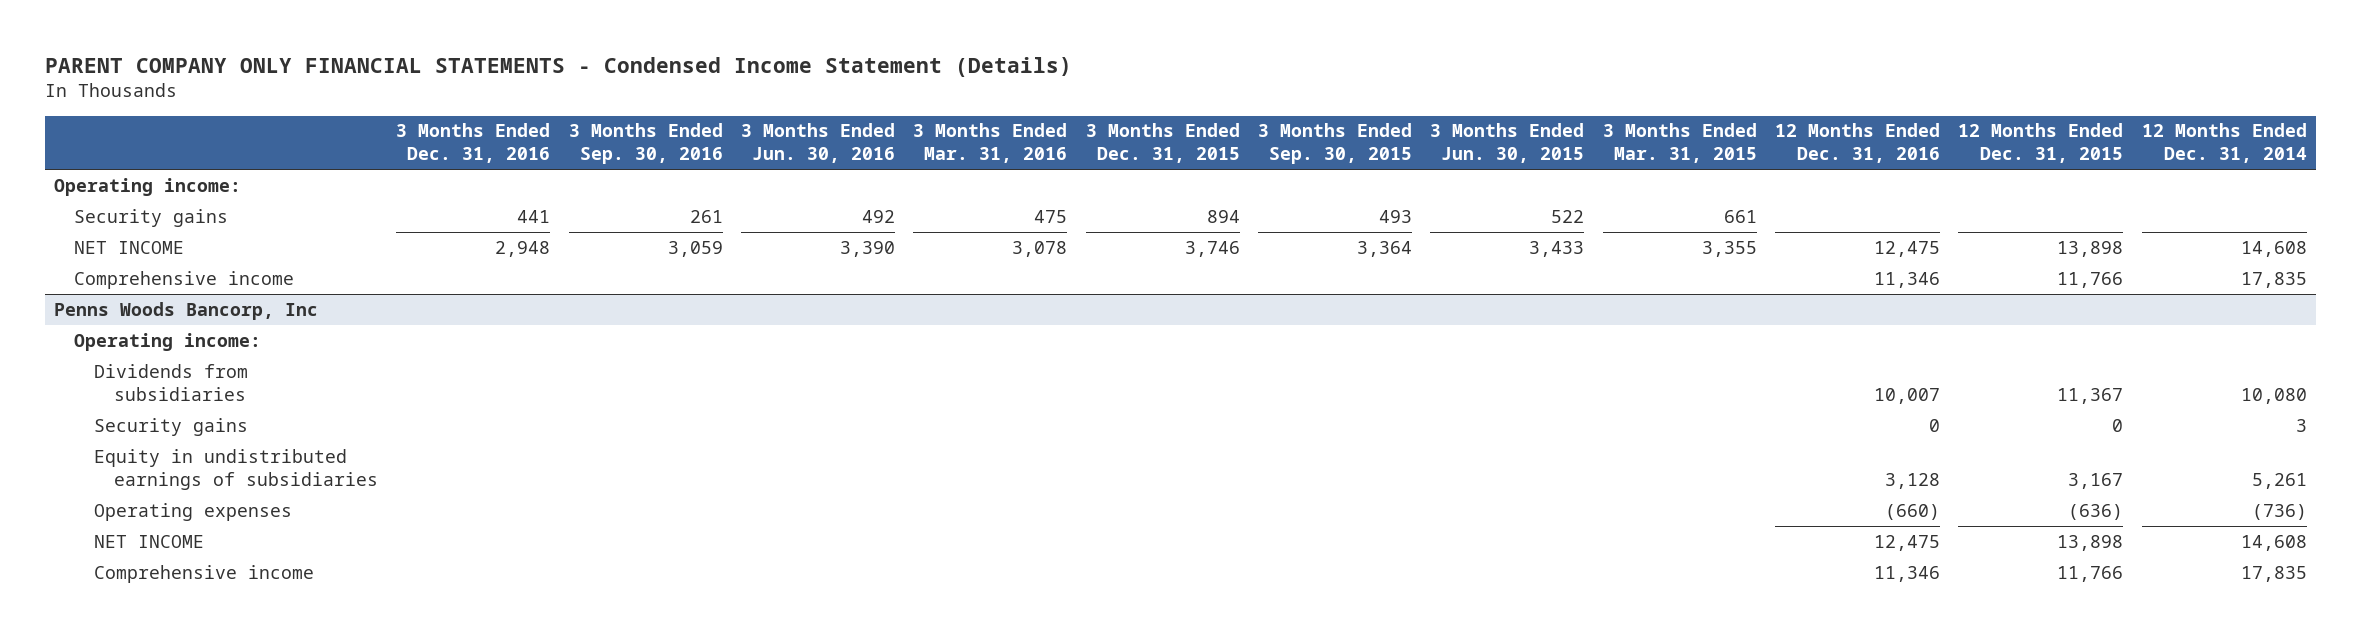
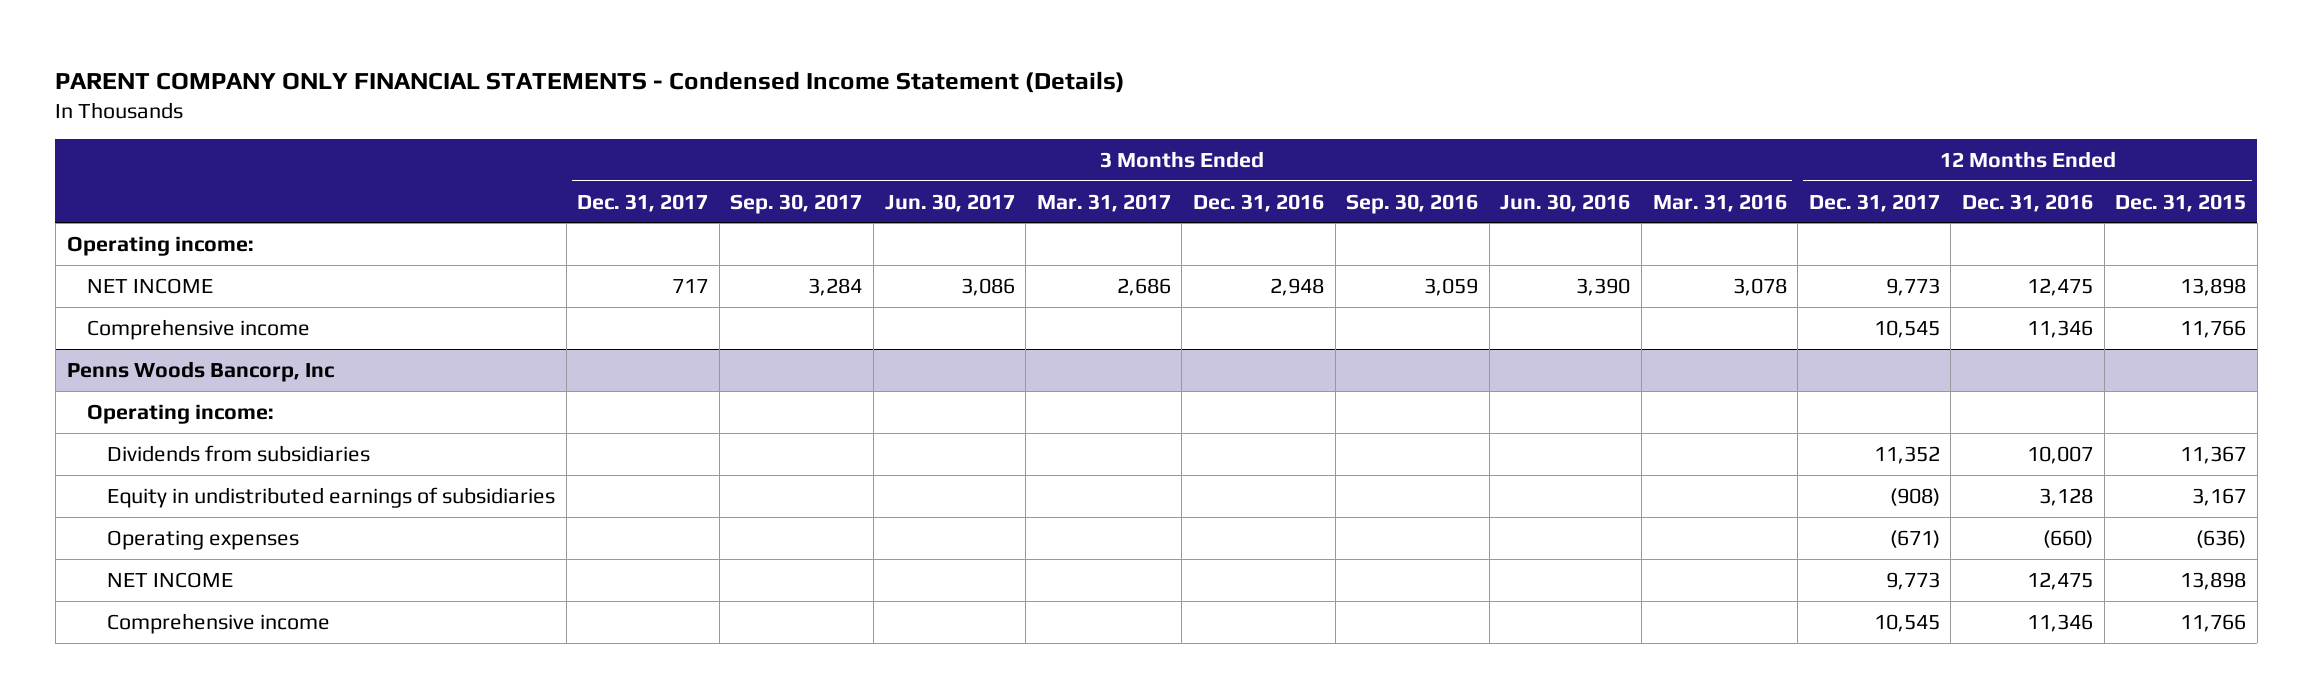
- | 3 Months Ended Dec. 31, 2016 | 3 Months Ended Sep. 30, 2016 | 3 Months Ended Jun. 30, 2016 | 3 Months Ended Mar. 31, 2016 | 3 Months Ended Dec. 31, 2015 | 3 Months Ended Sep. 30, 2015 | 3 Months Ended Jun. 30, 2015 | 3 Months Ended Mar. 31, 2015 | 12 Months Ended Dec. 31, 2016 | 12 Months Ended Dec. 31, 2015 | 12 Months Ended Dec. 31, 2014
+ | 3 Months Ended Dec. 31, 2017 | 3 Months Ended Sep. 30, 2017 | 3 Months Ended Jun. 30, 2017 | 3 Months Ended Mar. 31, 2017 | 3 Months Ended Dec. 31, 2016 | 3 Months Ended Sep. 30, 2016 | 3 Months Ended Jun. 30, 2016 | 3 Months Ended Mar. 31, 2016 | 12 Months Ended Dec. 31, 2017 | 12 Months Ended Dec. 31, 2016 | 12 Months Ended Dec. 31, 2015
- Security gains | 441 | 261 | 492 | 475 | 894 | 493 | 522 | 661 | | |
@ Penns Woods Bancorp, Inc
- Security gains | | | | | | | | | 0 | 0 | 3

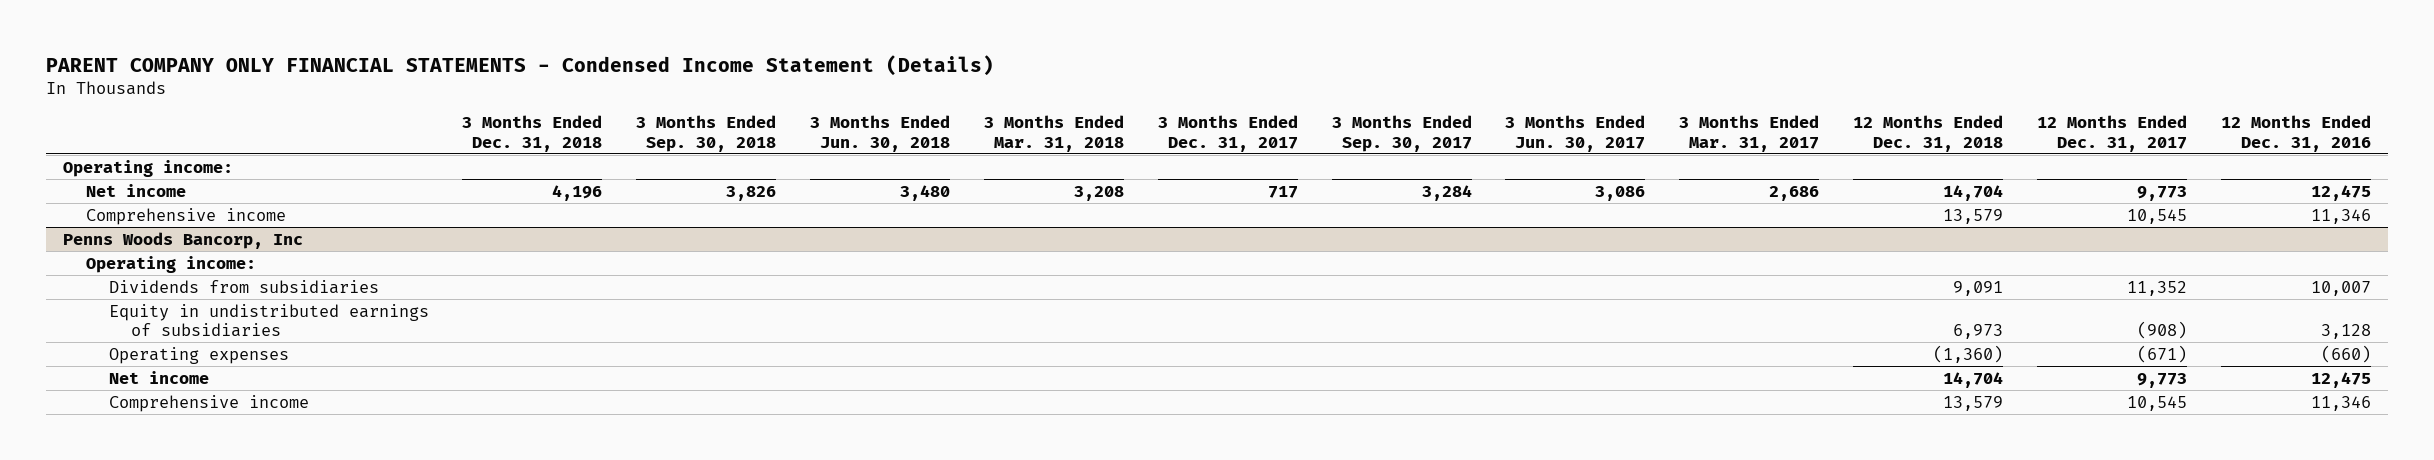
- | 3 Months Ended Dec. 31, 2017 | 3 Months Ended Sep. 30, 2017 | 3 Months Ended Jun. 30, 2017 | 3 Months Ended Mar. 31, 2017 | 3 Months Ended Dec. 31, 2016 | 3 Months Ended Sep. 30, 2016 | 3 Months Ended Jun. 30, 2016 | 3 Months Ended Mar. 31, 2016 | 12 Months Ended Dec. 31, 2017 | 12 Months Ended Dec. 31, 2016 | 12 Months Ended Dec. 31, 2015
+ | 3 Months Ended Dec. 31, 2018 | 3 Months Ended Sep. 30, 2018 | 3 Months Ended Jun. 30, 2018 | 3 Months Ended Mar. 31, 2018 | 3 Months Ended Dec. 31, 2017 | 3 Months Ended Sep. 30, 2017 | 3 Months Ended Jun. 30, 2017 | 3 Months Ended Mar. 31, 2017 | 12 Months Ended Dec. 31, 2018 | 12 Months Ended Dec. 31, 2017 | 12 Months Ended Dec. 31, 2016
- NET INCOME | 717 | 3,284 | 3,086 | 2,686 | 2,948 | 3,059 | 3,390 | 3,078 | 9,773 | 12,475 | 13,898
+ Net income | 4,196 | 3,826 | 3,480 | 3,208 | 717 | 3,284 | 3,086 | 2,686 | 14,704 | 9,773 | 12,475
@ Penns Woods Bancorp, Inc
- NET INCOME | | | | | | | | | 9,773 | 12,475 | 13,898
+ Net income | | | | | | | | | 14,704 | 9,773 | 12,475

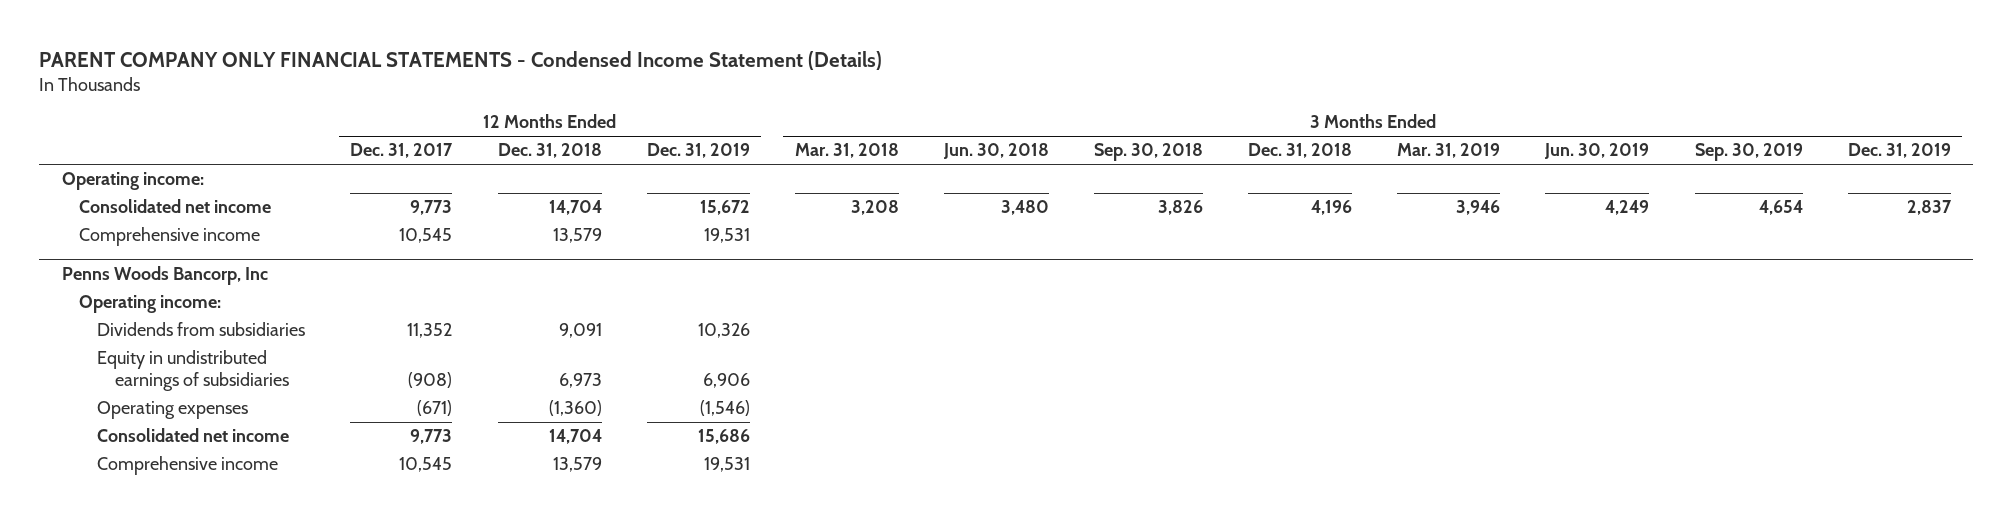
- | 3 Months Ended Dec. 31, 2018 | 3 Months Ended Sep. 30, 2018 | 3 Months Ended Jun. 30, 2018 | 3 Months Ended Mar. 31, 2018 | 3 Months Ended Dec. 31, 2017 | 3 Months Ended Sep. 30, 2017 | 3 Months Ended Jun. 30, 2017 | 3 Months Ended Mar. 31, 2017 | 12 Months Ended Dec. 31, 2018 | 12 Months Ended Dec. 31, 2017 | 12 Months Ended Dec. 31, 2016
+ | 12 Months Ended Dec. 31, 2017 | 12 Months Ended Dec. 31, 2018 | 12 Months Ended Dec. 31, 2019 | 3 Months Ended Mar. 31, 2018 | 3 Months Ended Jun. 30, 2018 | 3 Months Ended Sep. 30, 2018 | 3 Months Ended Dec. 31, 2018 | 3 Months Ended Mar. 31, 2019 | 3 Months Ended Jun. 30, 2019 | 3 Months Ended Sep. 30, 2019 | 3 Months Ended Dec. 31, 2019
- Net income | 4,196 | 3,826 | 3,480 | 3,208 | 717 | 3,284 | 3,086 | 2,686 | 14,704 | 9,773 | 12,475
+ Consolidated net income | 9,773 | 14,704 | 15,672 | 3,208 | 3,480 | 3,826 | 4,196 | 3,946 | 4,249 | 4,654 | 2,837
@ Penns Woods Bancorp, Inc
- Net income | | | | | | | | | 14,704 | 9,773 | 12,475
+ Consolidated net income | 9,773 | 14,704 | 15,686 | | | | | | | |

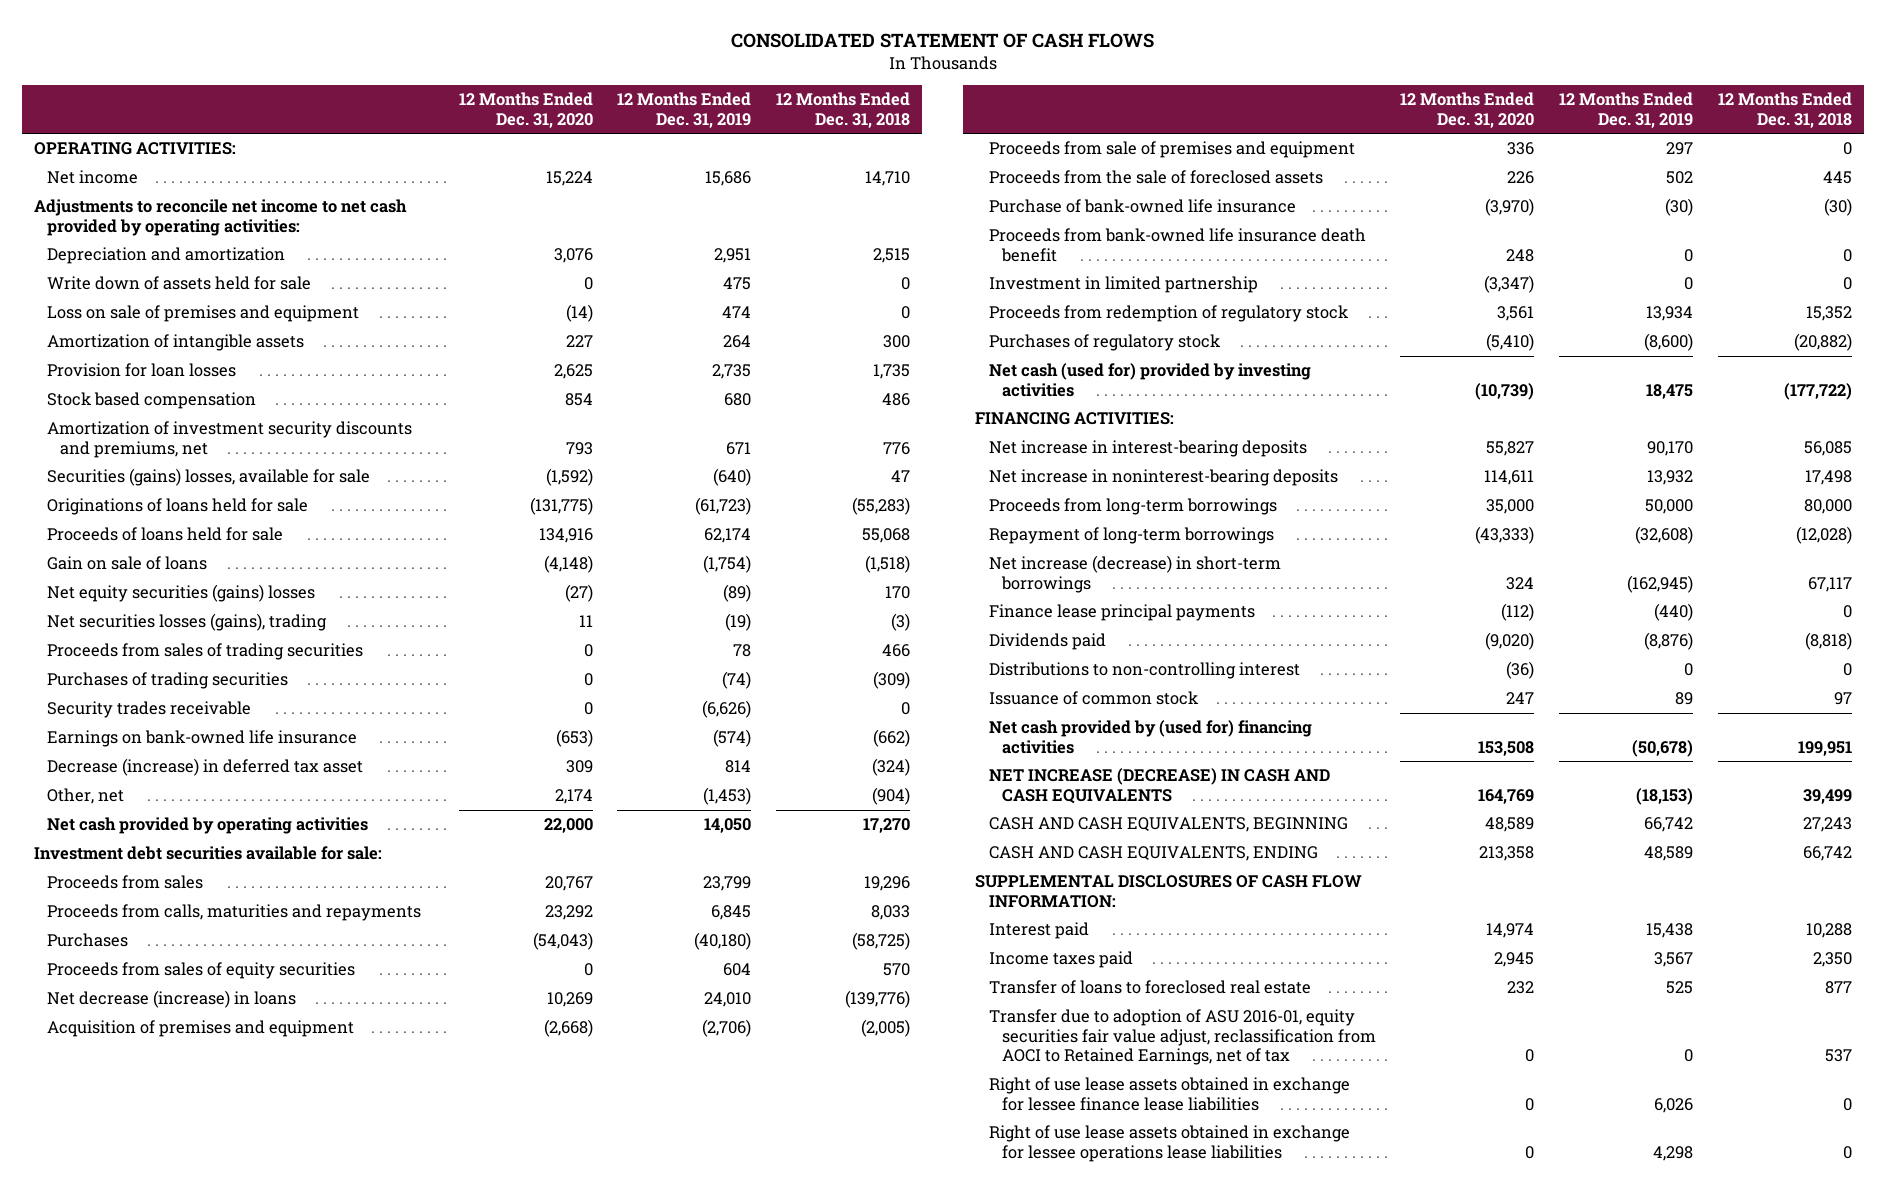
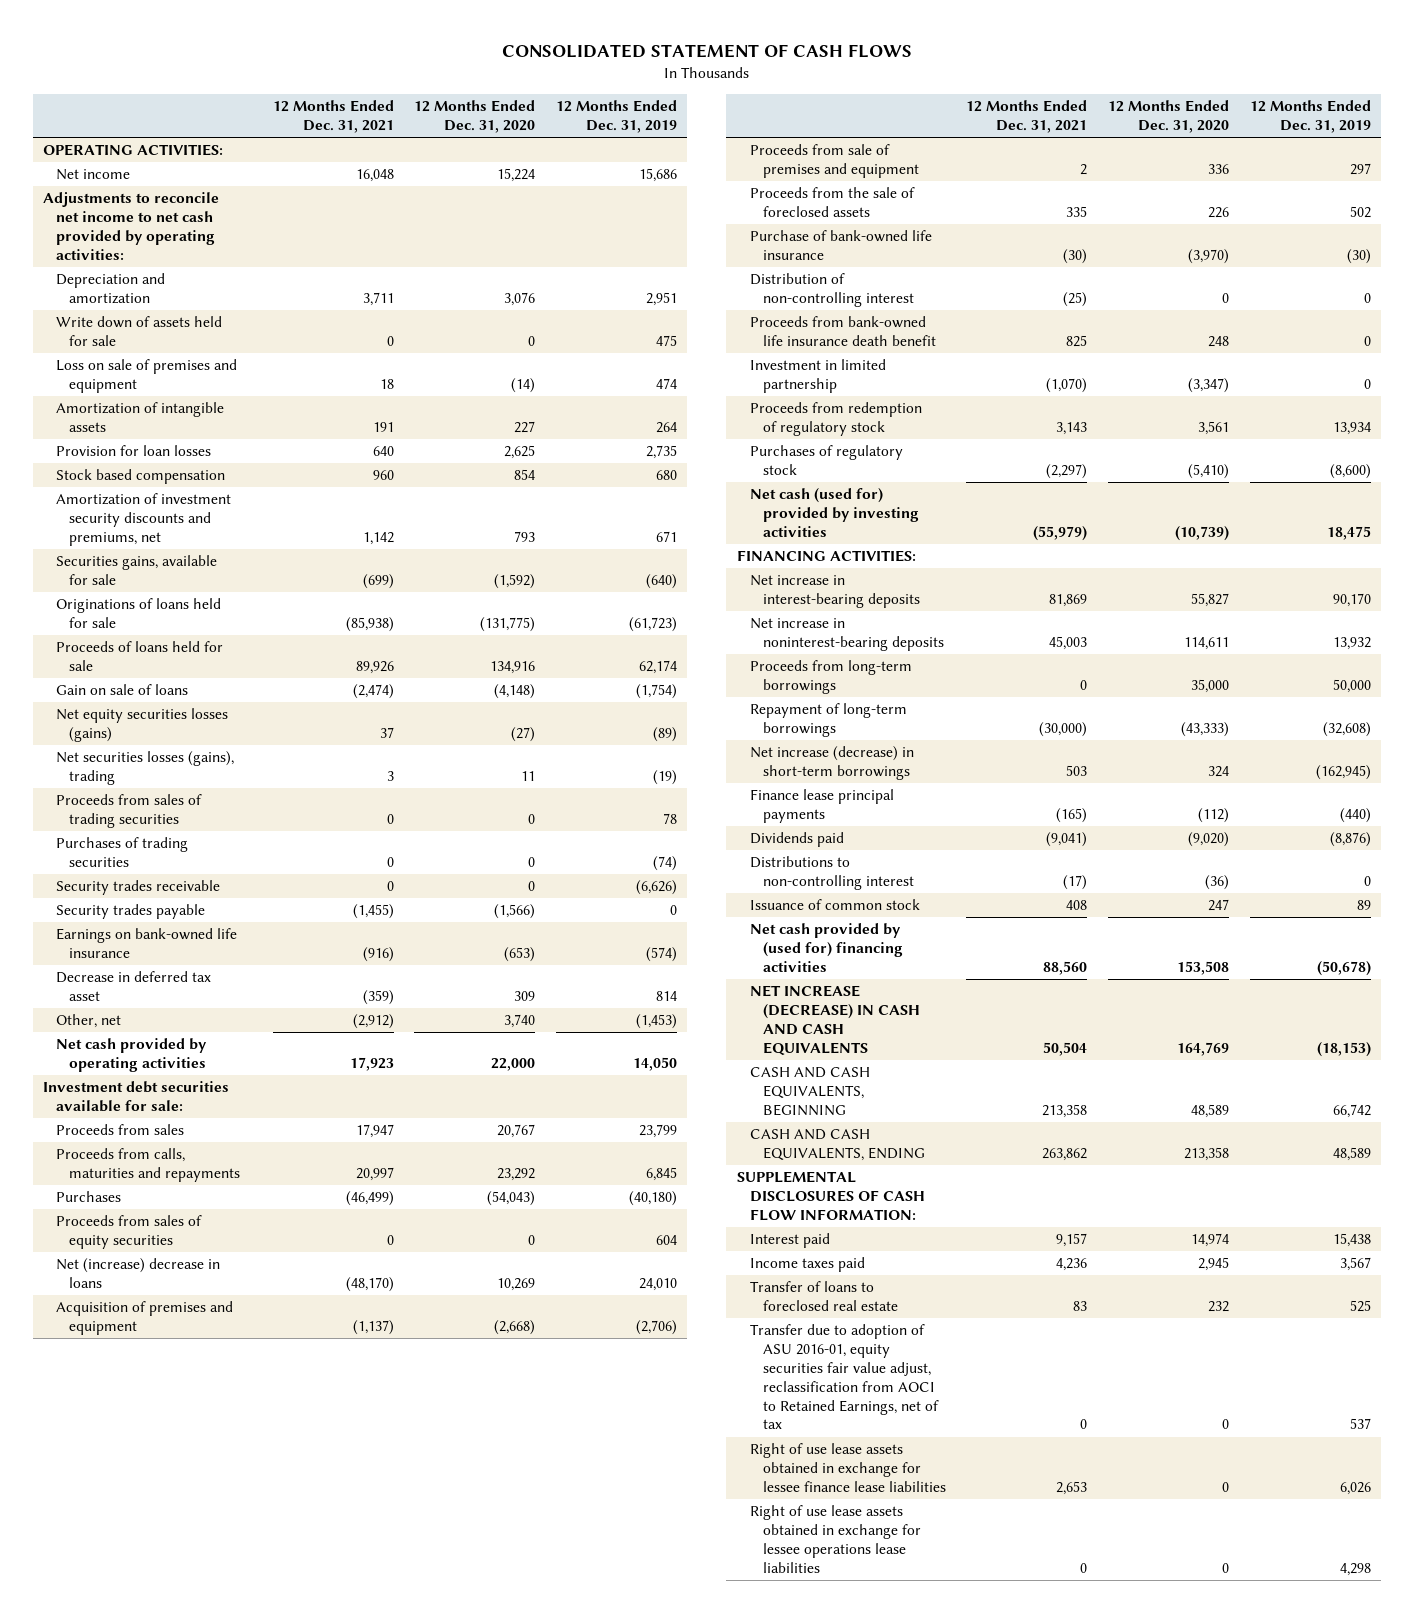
- | 12 Months Ended Dec. 31, 2020 | 12 Months Ended Dec. 31, 2019 | 12 Months Ended Dec. 31, 2018
+ | 12 Months Ended Dec. 31, 2021 | 12 Months Ended Dec. 31, 2020 | 12 Months Ended Dec. 31, 2019
- Securities (gains) losses, available for sale | (1,592) | (640) | 47
+ Securities gains, available for sale | (699) | (1,592) | (640)
- Net equity securities (gains) losses | (27) | (89) | 170
+ Net equity securities losses (gains) | 37 | (27) | (89)
+ Security trades payable | (1,455) | (1,566) | 0
- Decrease (increase) in deferred tax asset | 309 | 814 | (324)
- Other, net | 2,174 | (1,453) | (904)
+ Decrease in deferred tax asset | (359) | 309 | 814
+ Other, net | (2,912) | 3,740 | (1,453)
- Net decrease (increase) in loans | 10,269 | 24,010 | (139,776)
+ Net (increase) decrease in loans | (48,170) | 10,269 | 24,010
+ Distribution of non-controlling interest | (25) | 0 | 0
- Transfer due to adoption of ASU 2016-01, equity securities fair value adjust, reclassification from AOCI to Retained Earnings, net of tax | 0 | 0 | 537
+ Transfer due to adoption of ASU 2016-01, equity securities fair value adjust, reclassification from AOCI to Retained Earnings, net of tax | 0 | 0 | 537

